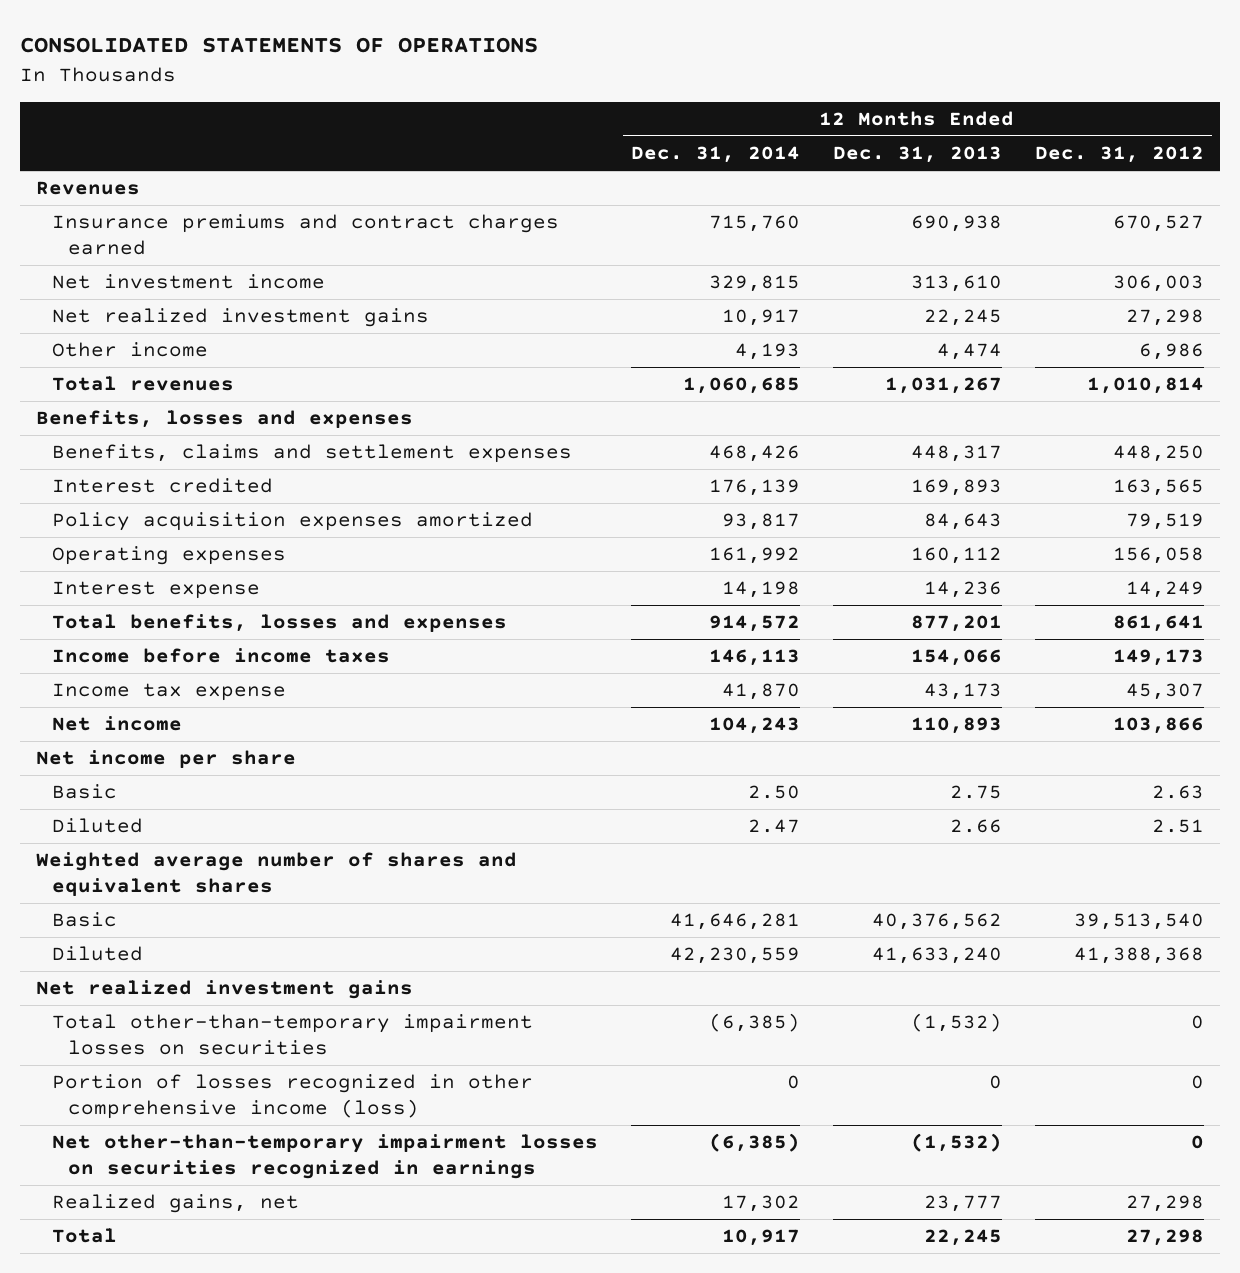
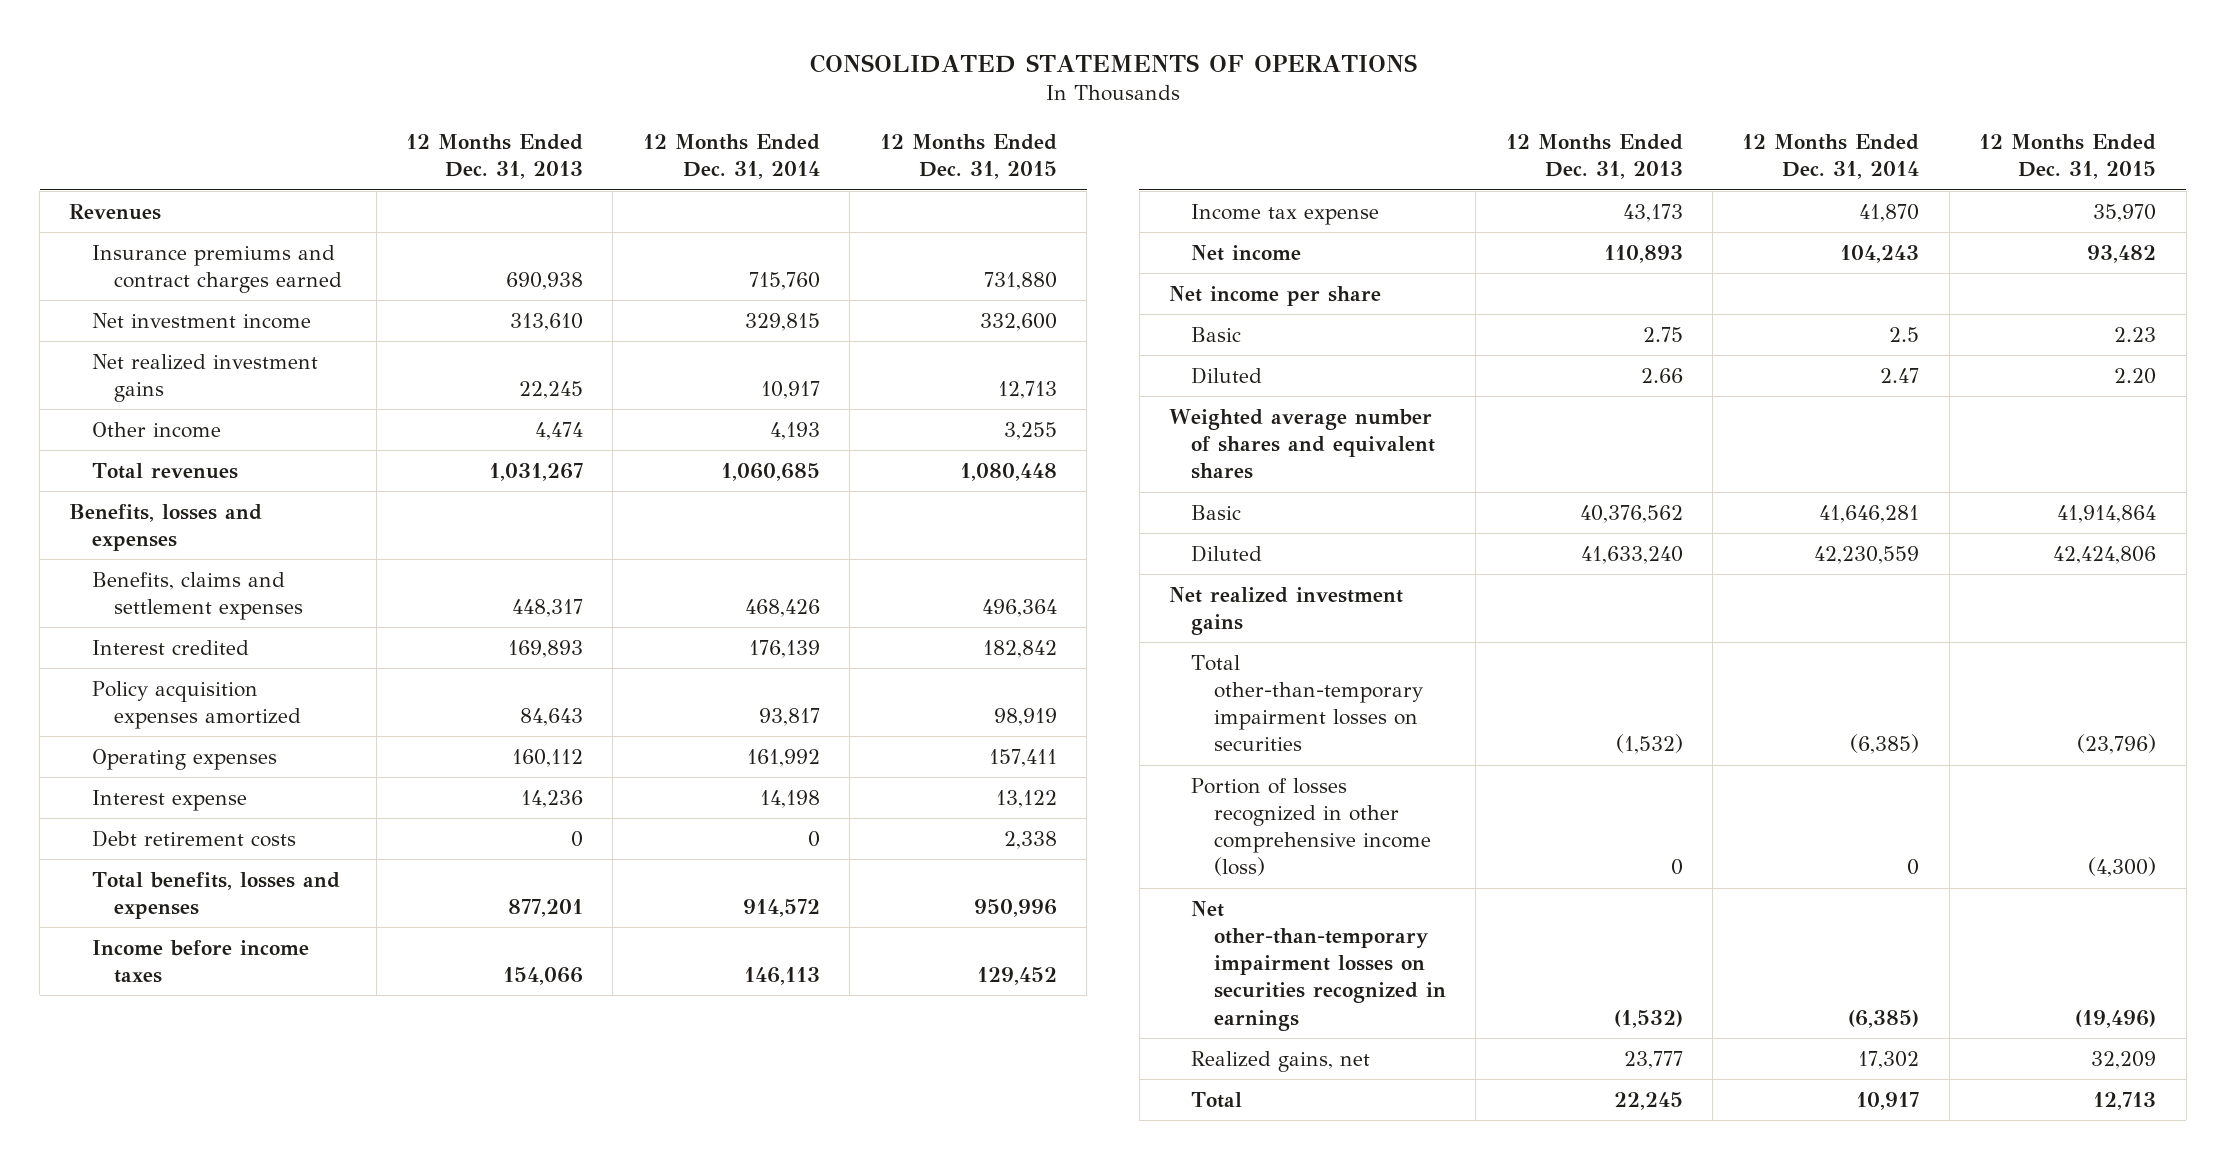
- | 12 Months Ended Dec. 31, 2014 | 12 Months Ended Dec. 31, 2013 | 12 Months Ended Dec. 31, 2012
+ | 12 Months Ended Dec. 31, 2013 | 12 Months Ended Dec. 31, 2014 | 12 Months Ended Dec. 31, 2015
+ Debt retirement costs | 0 | 0 | 2,338
- Basic | 2.50 | 2.75 | 2.63
+ Basic | 2.75 | 2.5 | 2.23

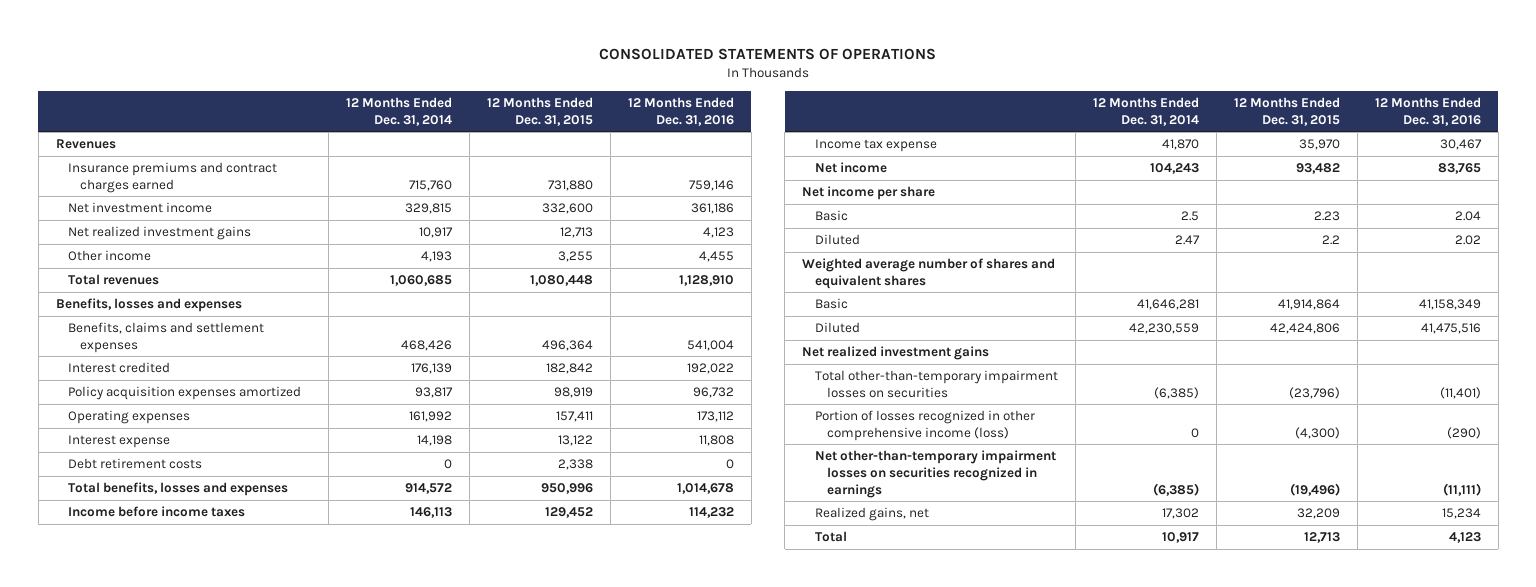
- | 12 Months Ended Dec. 31, 2013 | 12 Months Ended Dec. 31, 2014 | 12 Months Ended Dec. 31, 2015
+ | 12 Months Ended Dec. 31, 2014 | 12 Months Ended Dec. 31, 2015 | 12 Months Ended Dec. 31, 2016
- Diluted | 2.66 | 2.47 | 2.20
+ Diluted | 2.47 | 2.2 | 2.02

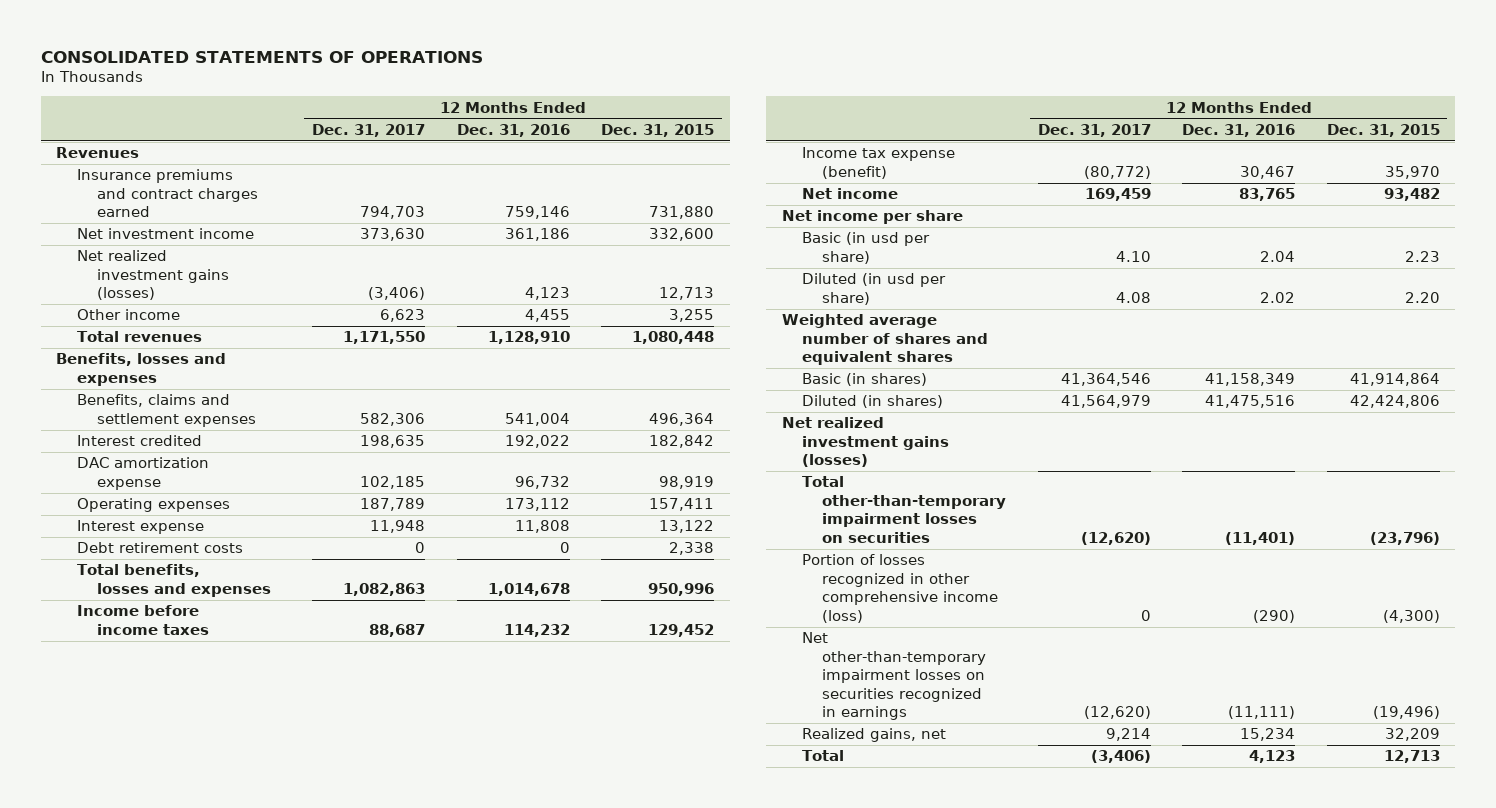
- | 12 Months Ended Dec. 31, 2014 | 12 Months Ended Dec. 31, 2015 | 12 Months Ended Dec. 31, 2016
+ | 12 Months Ended Dec. 31, 2017 | 12 Months Ended Dec. 31, 2016 | 12 Months Ended Dec. 31, 2015
- Net realized investment gains | 10,917 | 12,713 | 4,123
+ Net realized investment gains (losses) | (3,406) | 4,123 | 12,713
- Policy acquisition expenses amortized | 93,817 | 98,919 | 96,732
+ DAC amortization expense | 102,185 | 96,732 | 98,919
- Income tax expense | 41,870 | 35,970 | 30,467
+ Income tax expense (benefit) | (80,772) | 30,467 | 35,970
- Basic | 2.5 | 2.23 | 2.04
- Diluted | 2.47 | 2.2 | 2.02
+ Basic (in usd per share) | 4.10 | 2.04 | 2.23
+ Diluted (in usd per share) | 4.08 | 2.02 | 2.20
- Basic | 41,646,281 | 41,914,864 | 41,158,349
- Diluted | 42,230,559 | 42,424,806 | 41,475,516
- Net realized investment gains
+ Basic (in shares) | 41,364,546 | 41,158,349 | 41,914,864
+ Diluted (in shares) | 41,564,979 | 41,475,516 | 42,424,806
+ Net realized investment gains (losses)

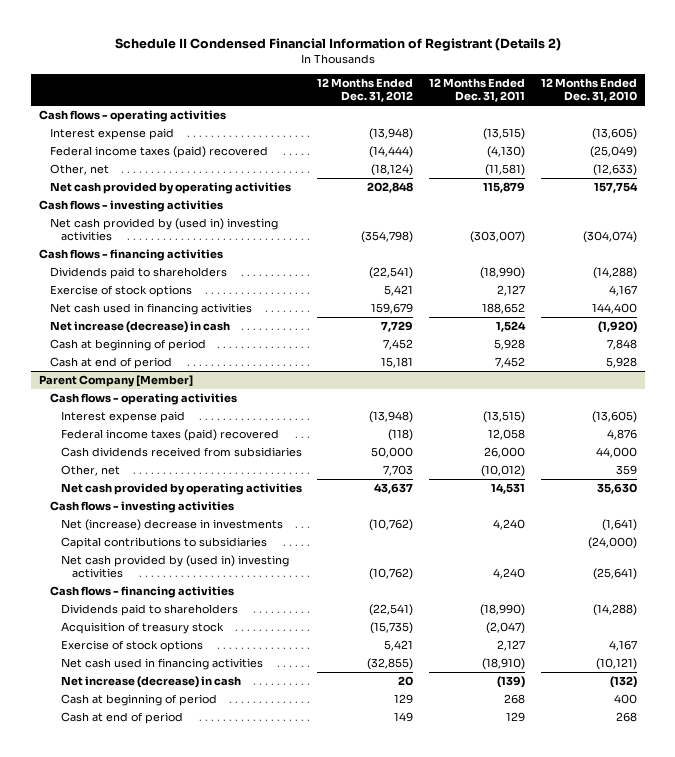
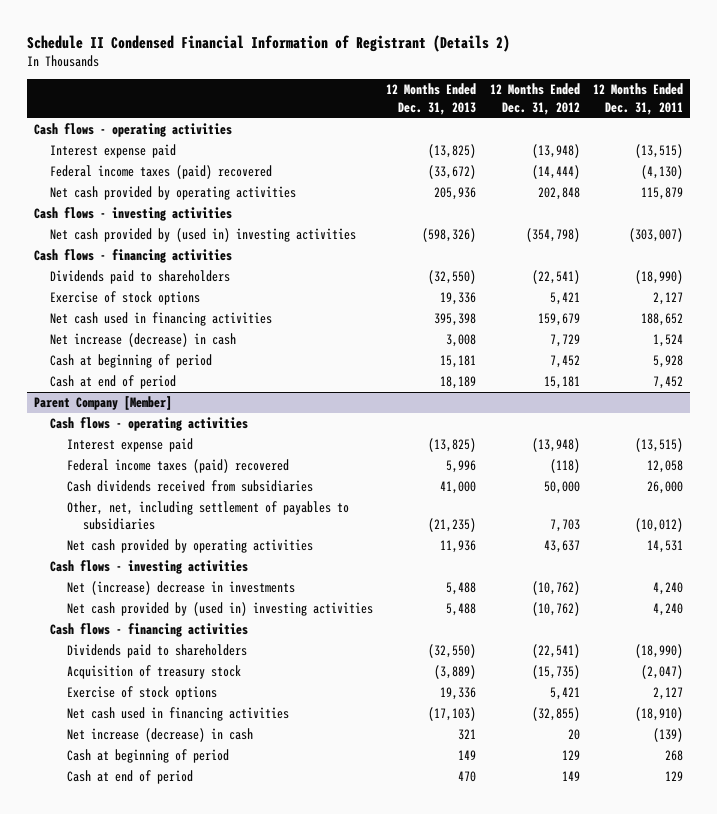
- | 12 Months Ended Dec. 31, 2012 | 12 Months Ended Dec. 31, 2011 | 12 Months Ended Dec. 31, 2010
+ | 12 Months Ended Dec. 31, 2013 | 12 Months Ended Dec. 31, 2012 | 12 Months Ended Dec. 31, 2011
- Other, net | (18,124) | (11,581) | (12,633)
@ Parent Company [Member]
- Other, net | 7,703 | (10,012) | 359
+ Other, net, including settlement of payables to subsidiaries | (21,235) | 7,703 | (10,012)
- Capital contributions to subsidiaries | | | (24,000)

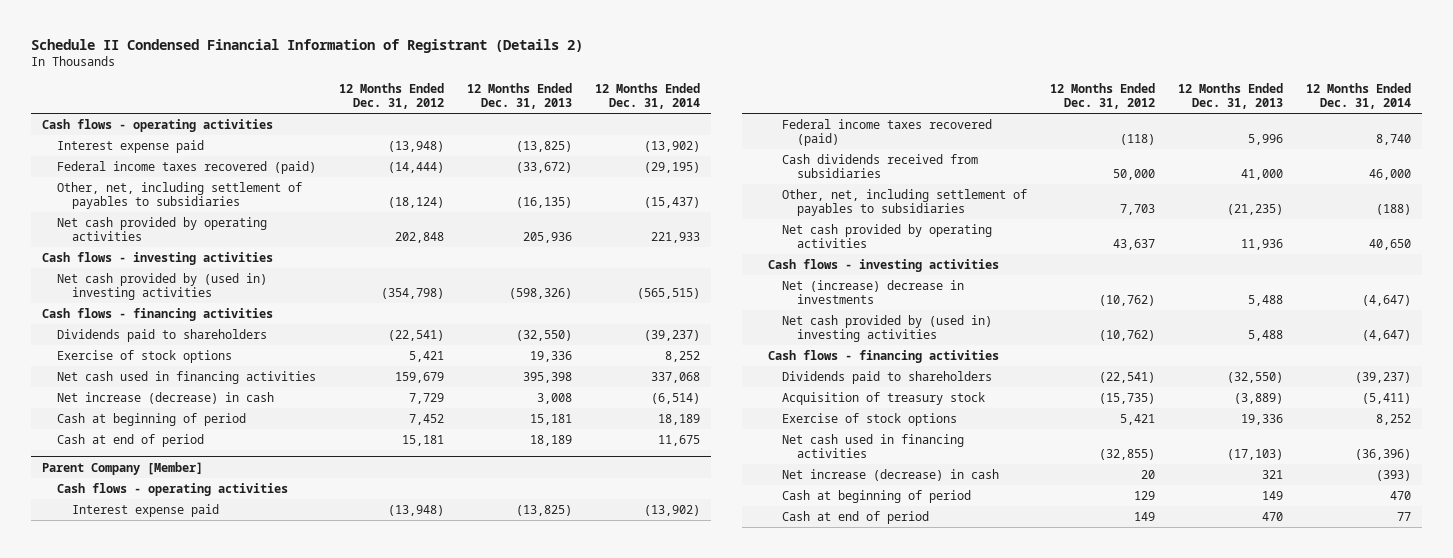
- | 12 Months Ended Dec. 31, 2013 | 12 Months Ended Dec. 31, 2012 | 12 Months Ended Dec. 31, 2011
+ | 12 Months Ended Dec. 31, 2012 | 12 Months Ended Dec. 31, 2013 | 12 Months Ended Dec. 31, 2014
- Federal income taxes (paid) recovered | (33,672) | (14,444) | (4,130)
+ Federal income taxes recovered (paid) | (14,444) | (33,672) | (29,195)
+ Other, net, including settlement of payables to subsidiaries | (18,124) | (16,135) | (15,437)
@ Parent Company [Member]
- Federal income taxes (paid) recovered | 5,996 | (118) | 12,058
+ Federal income taxes recovered (paid) | (118) | 5,996 | 8,740

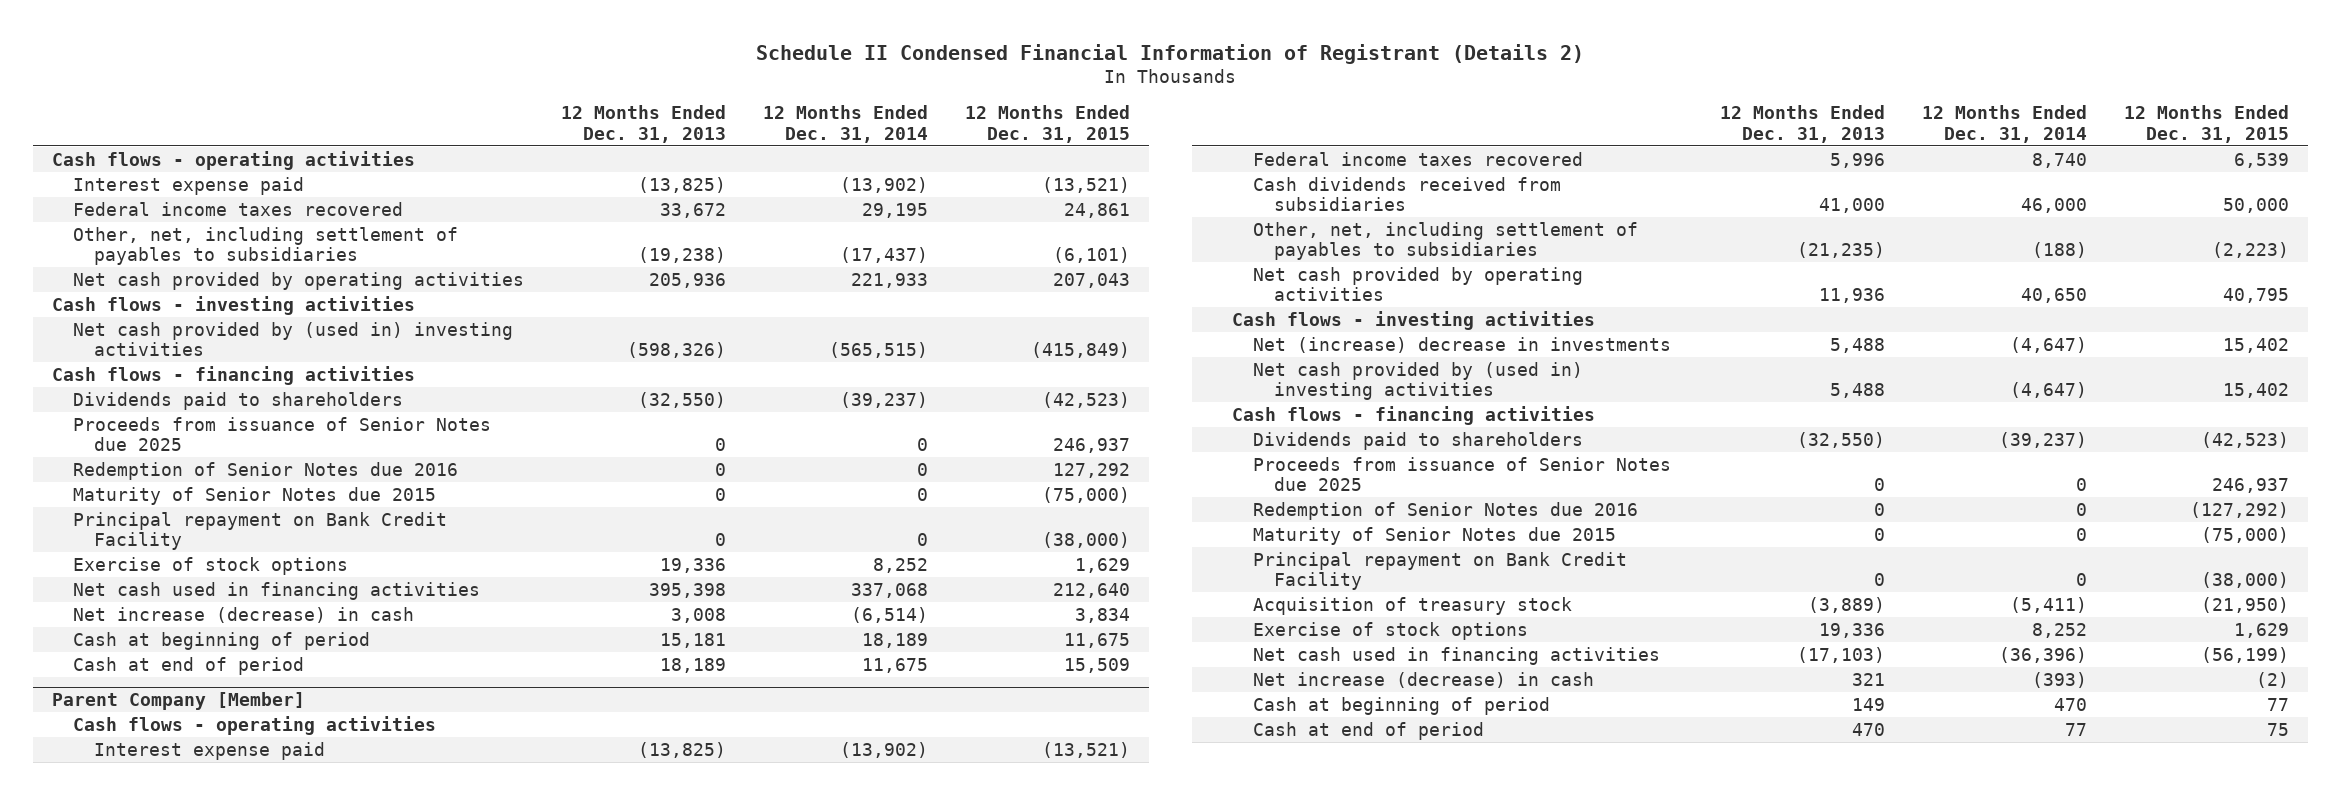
- | 12 Months Ended Dec. 31, 2012 | 12 Months Ended Dec. 31, 2013 | 12 Months Ended Dec. 31, 2014
+ | 12 Months Ended Dec. 31, 2013 | 12 Months Ended Dec. 31, 2014 | 12 Months Ended Dec. 31, 2015
- Federal income taxes recovered (paid) | (14,444) | (33,672) | (29,195)
- Other, net, including settlement of payables to subsidiaries | (18,124) | (16,135) | (15,437)
+ Federal income taxes recovered | 33,672 | 29,195 | 24,861
+ Other, net, including settlement of payables to subsidiaries | (19,238) | (17,437) | (6,101)
+ Proceeds from issuance of Senior Notes due 2025 | 0 | 0 | 246,937
+ Redemption of Senior Notes due 2016 | 0 | 0 | 127,292
+ Maturity of Senior Notes due 2015 | 0 | 0 | (75,000)
+ Principal repayment on Bank Credit Facility | 0 | 0 | (38,000)
@ Parent Company [Member]
- Federal income taxes recovered (paid) | (118) | 5,996 | 8,740
+ Federal income taxes recovered | 5,996 | 8,740 | 6,539
+ Proceeds from issuance of Senior Notes due 2025 | 0 | 0 | 246,937
+ Redemption of Senior Notes due 2016 | 0 | 0 | (127,292)
+ Maturity of Senior Notes due 2015 | 0 | 0 | (75,000)
+ Principal repayment on Bank Credit Facility | 0 | 0 | (38,000)

